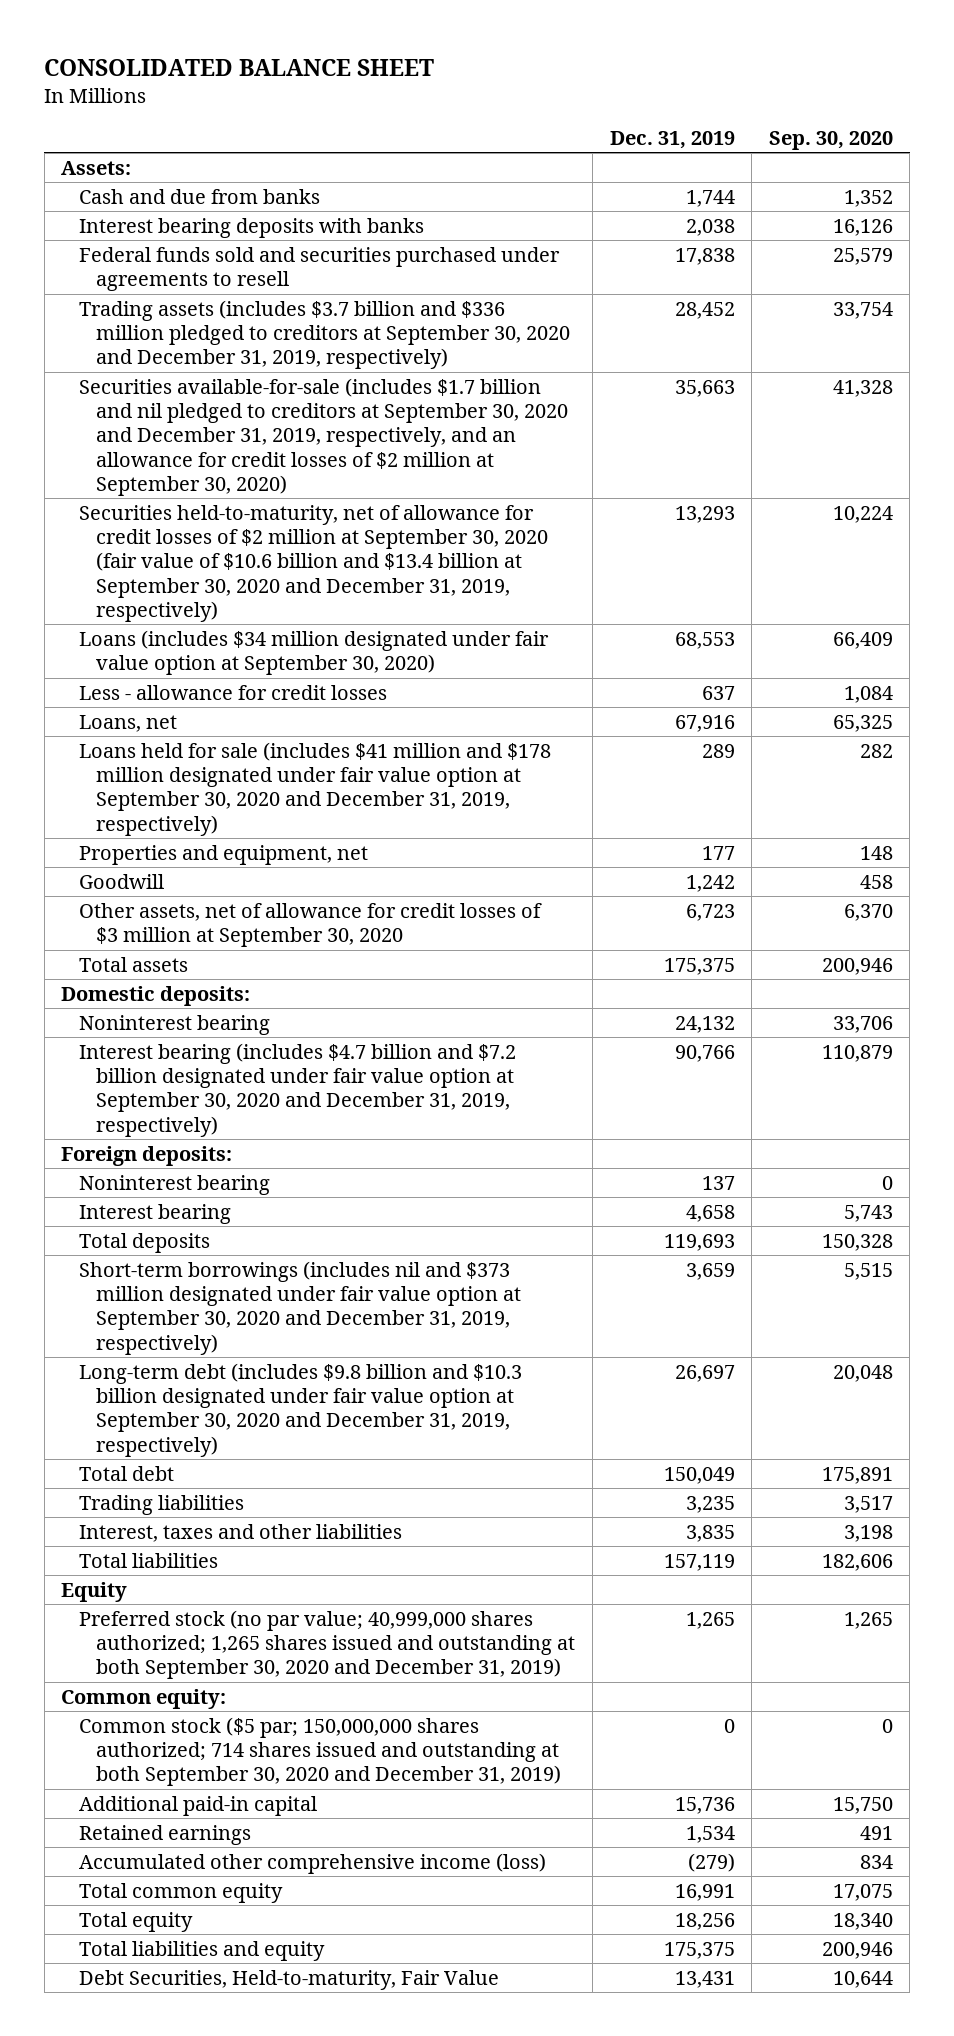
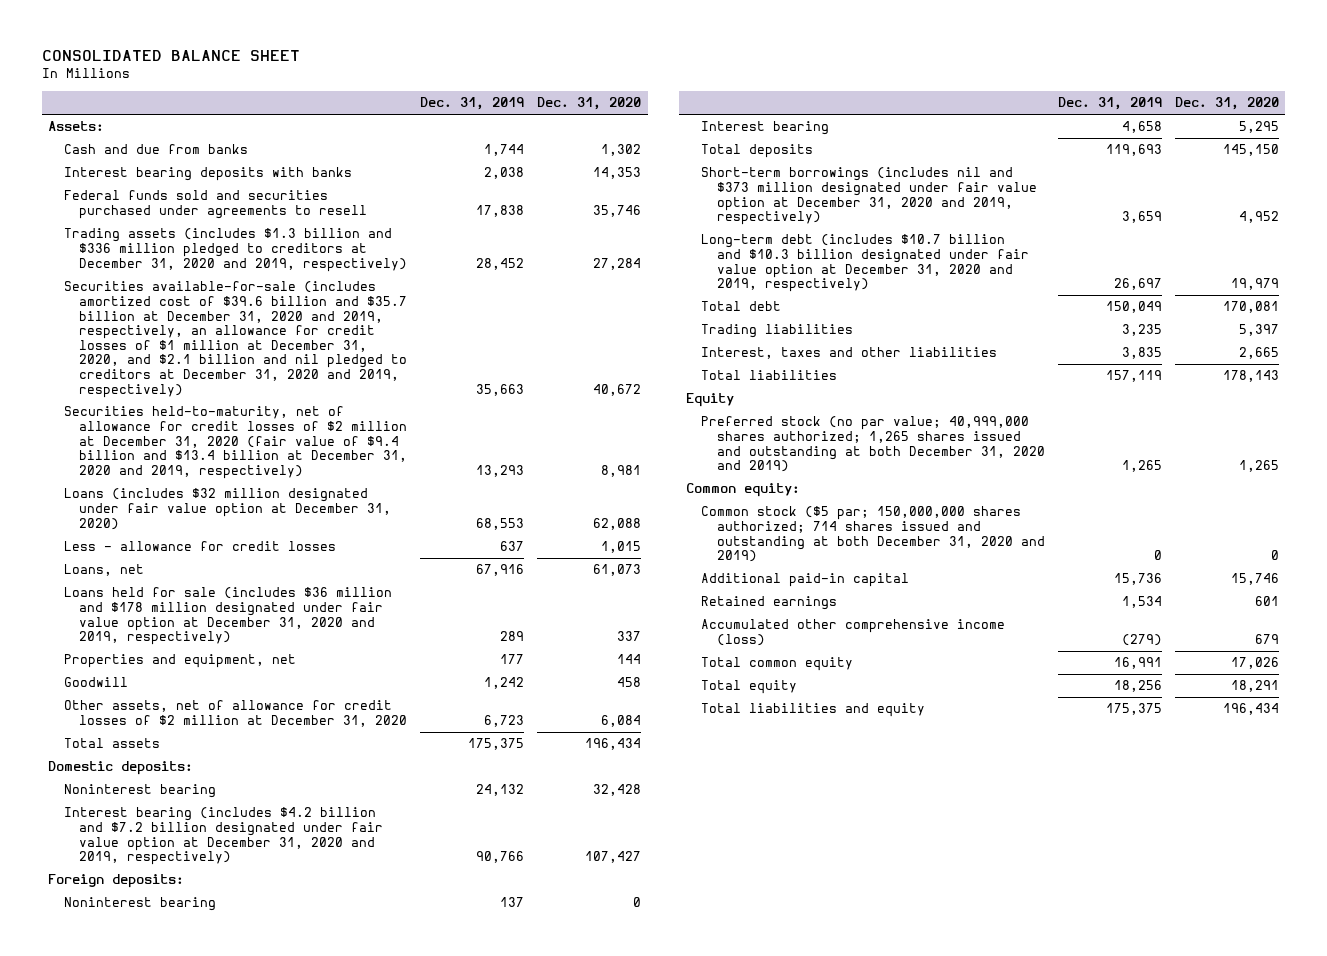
- | Dec. 31, 2019 | Sep. 30, 2020
+ | Dec. 31, 2019 | Dec. 31, 2020
- Trading assets (includes $3.7 billion and $336 million pledged to creditors at September 30, 2020 and December 31, 2019, respectively) | 28,452 | 33,754
- Securities available-for-sale (includes $1.7 billion and nil pledged to creditors at September 30, 2020 and December 31, 2019, respectively, and an allowance for credit losses of $2 million at September 30, 2020) | 35,663 | 41,328
- Securities held-to-maturity, net of allowance for credit losses of $2 million at September 30, 2020 (fair value of $10.6 billion and $13.4 billion at September 30, 2020 and December 31, 2019, respectively) | 13,293 | 10,224
- Loans (includes $34 million designated under fair value option at September 30, 2020) | 68,553 | 66,409
+ Trading assets (includes $1.3 billion and $336 million pledged to creditors at December 31, 2020 and 2019, respectively) | 28,452 | 27,284
+ Securities available-for-sale (includes amortized cost of $39.6 billion and $35.7 billion at December 31, 2020 and 2019, respectively, an allowance for credit losses of $1 million at December 31, 2020, and $2.1 billion and nil pledged to creditors at December 31, 2020 and 2019, respectively) | 35,663 | 40,672
+ Securities held-to-maturity, net of allowance for credit losses of $2 million at December 31, 2020 (fair value of $9.4 billion and $13.4 billion at December 31, 2020 and 2019, respectively) | 13,293 | 8,981
+ Loans (includes $32 million designated under fair value option at December 31, 2020) | 68,553 | 62,088
- Loans held for sale (includes $41 million and $178 million designated under fair value option at September 30, 2020 and December 31, 2019, respectively) | 289 | 282
+ Loans held for sale (includes $36 million and $178 million designated under fair value option at December 31, 2020 and 2019, respectively) | 289 | 337
- Other assets, net of allowance for credit losses of $3 million at September 30, 2020 | 6,723 | 6,370
+ Other assets, net of allowance for credit losses of $2 million at December 31, 2020 | 6,723 | 6,084
- Interest bearing (includes $4.7 billion and $7.2 billion designated under fair value option at September 30, 2020 and December 31, 2019, respectively) | 90,766 | 110,879
+ Interest bearing (includes $4.2 billion and $7.2 billion designated under fair value option at December 31, 2020 and 2019, respectively) | 90,766 | 107,427
- Short-term borrowings (includes nil and $373 million designated under fair value option at September 30, 2020 and December 31, 2019, respectively) | 3,659 | 5,515
- Long-term debt (includes $9.8 billion and $10.3 billion designated under fair value option at September 30, 2020 and December 31, 2019, respectively) | 26,697 | 20,048
+ Short-term borrowings (includes nil and $373 million designated under fair value option at December 31, 2020 and 2019, respectively) | 3,659 | 4,952
+ Long-term debt (includes $10.7 billion and $10.3 billion designated under fair value option at December 31, 2020 and 2019, respectively) | 26,697 | 19,979
- Preferred stock (no par value; 40,999,000 shares authorized; 1,265 shares issued and outstanding at both September 30, 2020 and December 31, 2019) | 1,265 | 1,265
+ Preferred stock (no par value; 40,999,000 shares authorized; 1,265 shares issued and outstanding at both December 31, 2020 and 2019) | 1,265 | 1,265
- Common stock ($5 par; 150,000,000 shares authorized; 714 shares issued and outstanding at both September 30, 2020 and December 31, 2019) | 0 | 0
+ Common stock ($5 par; 150,000,000 shares authorized; 714 shares issued and outstanding at both December 31, 2020 and 2019) | 0 | 0
- Debt Securities, Held-to-maturity, Fair Value | 13,431 | 10,644

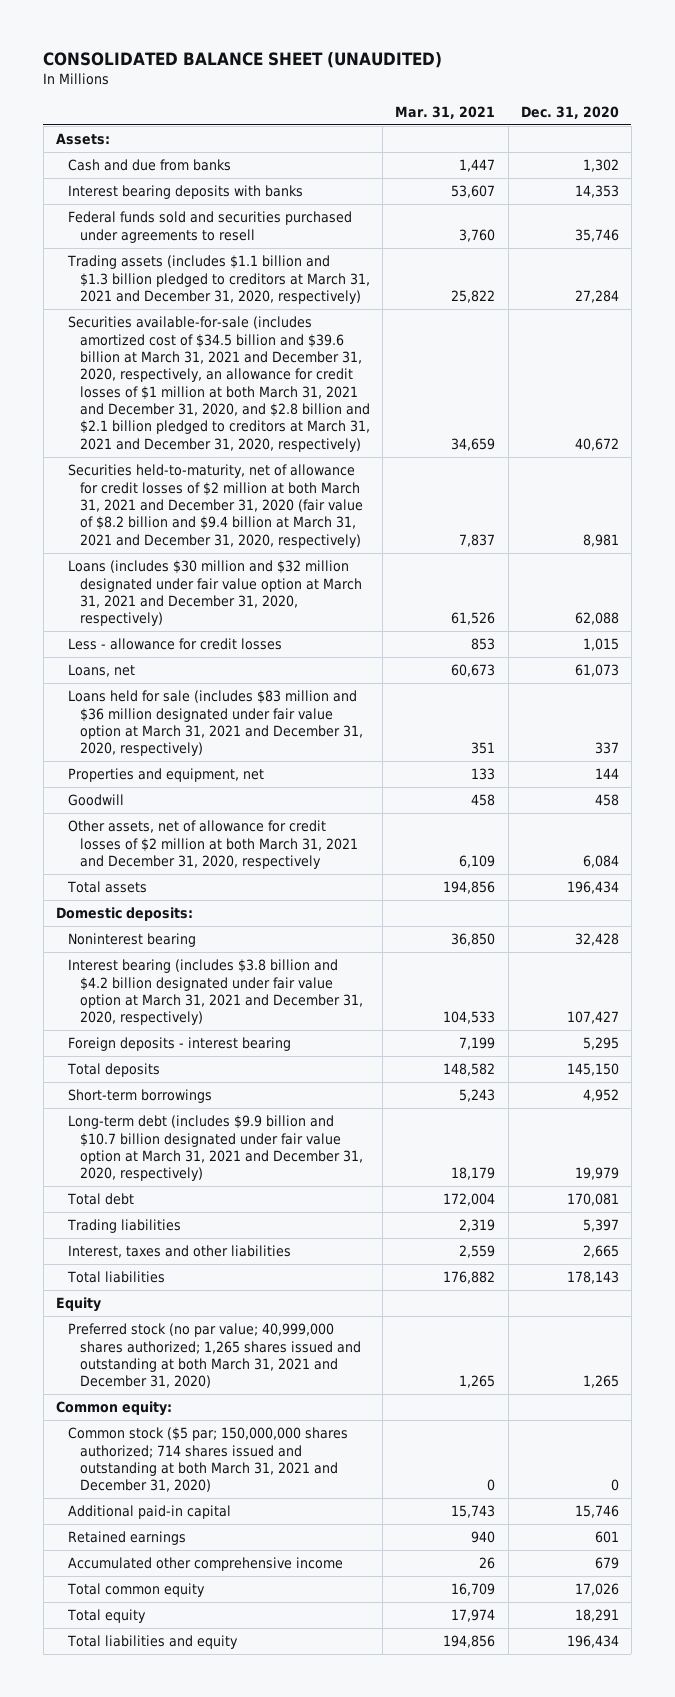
- CONSOLIDATED BALANCE SHEET
+ CONSOLIDATED BALANCE SHEET (UNAUDITED)
- | Dec. 31, 2019 | Dec. 31, 2020
+ | Mar. 31, 2021 | Dec. 31, 2020
- Trading assets (includes $1.3 billion and $336 million pledged to creditors at December 31, 2020 and 2019, respectively) | 28,452 | 27,284
- Securities available-for-sale (includes amortized cost of $39.6 billion and $35.7 billion at December 31, 2020 and 2019, respectively, an allowance for credit losses of $1 million at December 31, 2020, and $2.1 billion and nil pledged to creditors at December 31, 2020 and 2019, respectively) | 35,663 | 40,672
- Securities held-to-maturity, net of allowance for credit losses of $2 million at December 31, 2020 (fair value of $9.4 billion and $13.4 billion at December 31, 2020 and 2019, respectively) | 13,293 | 8,981
- Loans (includes $32 million designated under fair value option at December 31, 2020) | 68,553 | 62,088
+ Trading assets (includes $1.1 billion and $1.3 billion pledged to creditors at March 31, 2021 and December 31, 2020, respectively) | 25,822 | 27,284
+ Securities available-for-sale (includes amortized cost of $34.5 billion and $39.6 billion at March 31, 2021 and December 31, 2020, respectively, an allowance for credit losses of $1 million at both March 31, 2021 and December 31, 2020, and $2.8 billion and $2.1 billion pledged to creditors at March 31, 2021 and December 31, 2020, respectively) | 34,659 | 40,672
+ Securities held-to-maturity, net of allowance for credit losses of $2 million at both March 31, 2021 and December 31, 2020 (fair value of $8.2 billion and $9.4 billion at March 31, 2021 and December 31, 2020, respectively) | 7,837 | 8,981
+ Loans (includes $30 million and $32 million designated under fair value option at March 31, 2021 and December 31, 2020, respectively) | 61,526 | 62,088
- Loans held for sale (includes $36 million and $178 million designated under fair value option at December 31, 2020 and 2019, respectively) | 289 | 337
+ Loans held for sale (includes $83 million and $36 million designated under fair value option at March 31, 2021 and December 31, 2020, respectively) | 351 | 337
- Other assets, net of allowance for credit losses of $2 million at December 31, 2020 | 6,723 | 6,084
+ Other assets, net of allowance for credit losses of $2 million at both March 31, 2021 and December 31, 2020, respectively | 6,109 | 6,084
- Interest bearing (includes $4.2 billion and $7.2 billion designated under fair value option at December 31, 2020 and 2019, respectively) | 90,766 | 107,427
- Foreign deposits:
- Noninterest bearing | 137 | 0
- Interest bearing | 4,658 | 5,295
+ Interest bearing (includes $3.8 billion and $4.2 billion designated under fair value option at March 31, 2021 and December 31, 2020, respectively) | 104,533 | 107,427
+ Foreign deposits - interest bearing | 7,199 | 5,295
- Short-term borrowings (includes nil and $373 million designated under fair value option at December 31, 2020 and 2019, respectively) | 3,659 | 4,952
- Long-term debt (includes $10.7 billion and $10.3 billion designated under fair value option at December 31, 2020 and 2019, respectively) | 26,697 | 19,979
+ Short-term borrowings | 5,243 | 4,952
+ Long-term debt (includes $9.9 billion and $10.7 billion designated under fair value option at March 31, 2021 and December 31, 2020, respectively) | 18,179 | 19,979
- Preferred stock (no par value; 40,999,000 shares authorized; 1,265 shares issued and outstanding at both December 31, 2020 and 2019) | 1,265 | 1,265
+ Preferred stock (no par value; 40,999,000 shares authorized; 1,265 shares issued and outstanding at both March 31, 2021 and December 31, 2020) | 1,265 | 1,265
- Common stock ($5 par; 150,000,000 shares authorized; 714 shares issued and outstanding at both December 31, 2020 and 2019) | 0 | 0
+ Common stock ($5 par; 150,000,000 shares authorized; 714 shares issued and outstanding at both March 31, 2021 and December 31, 2020) | 0 | 0
- Accumulated other comprehensive income (loss) | (279) | 679
+ Accumulated other comprehensive income | 26 | 679

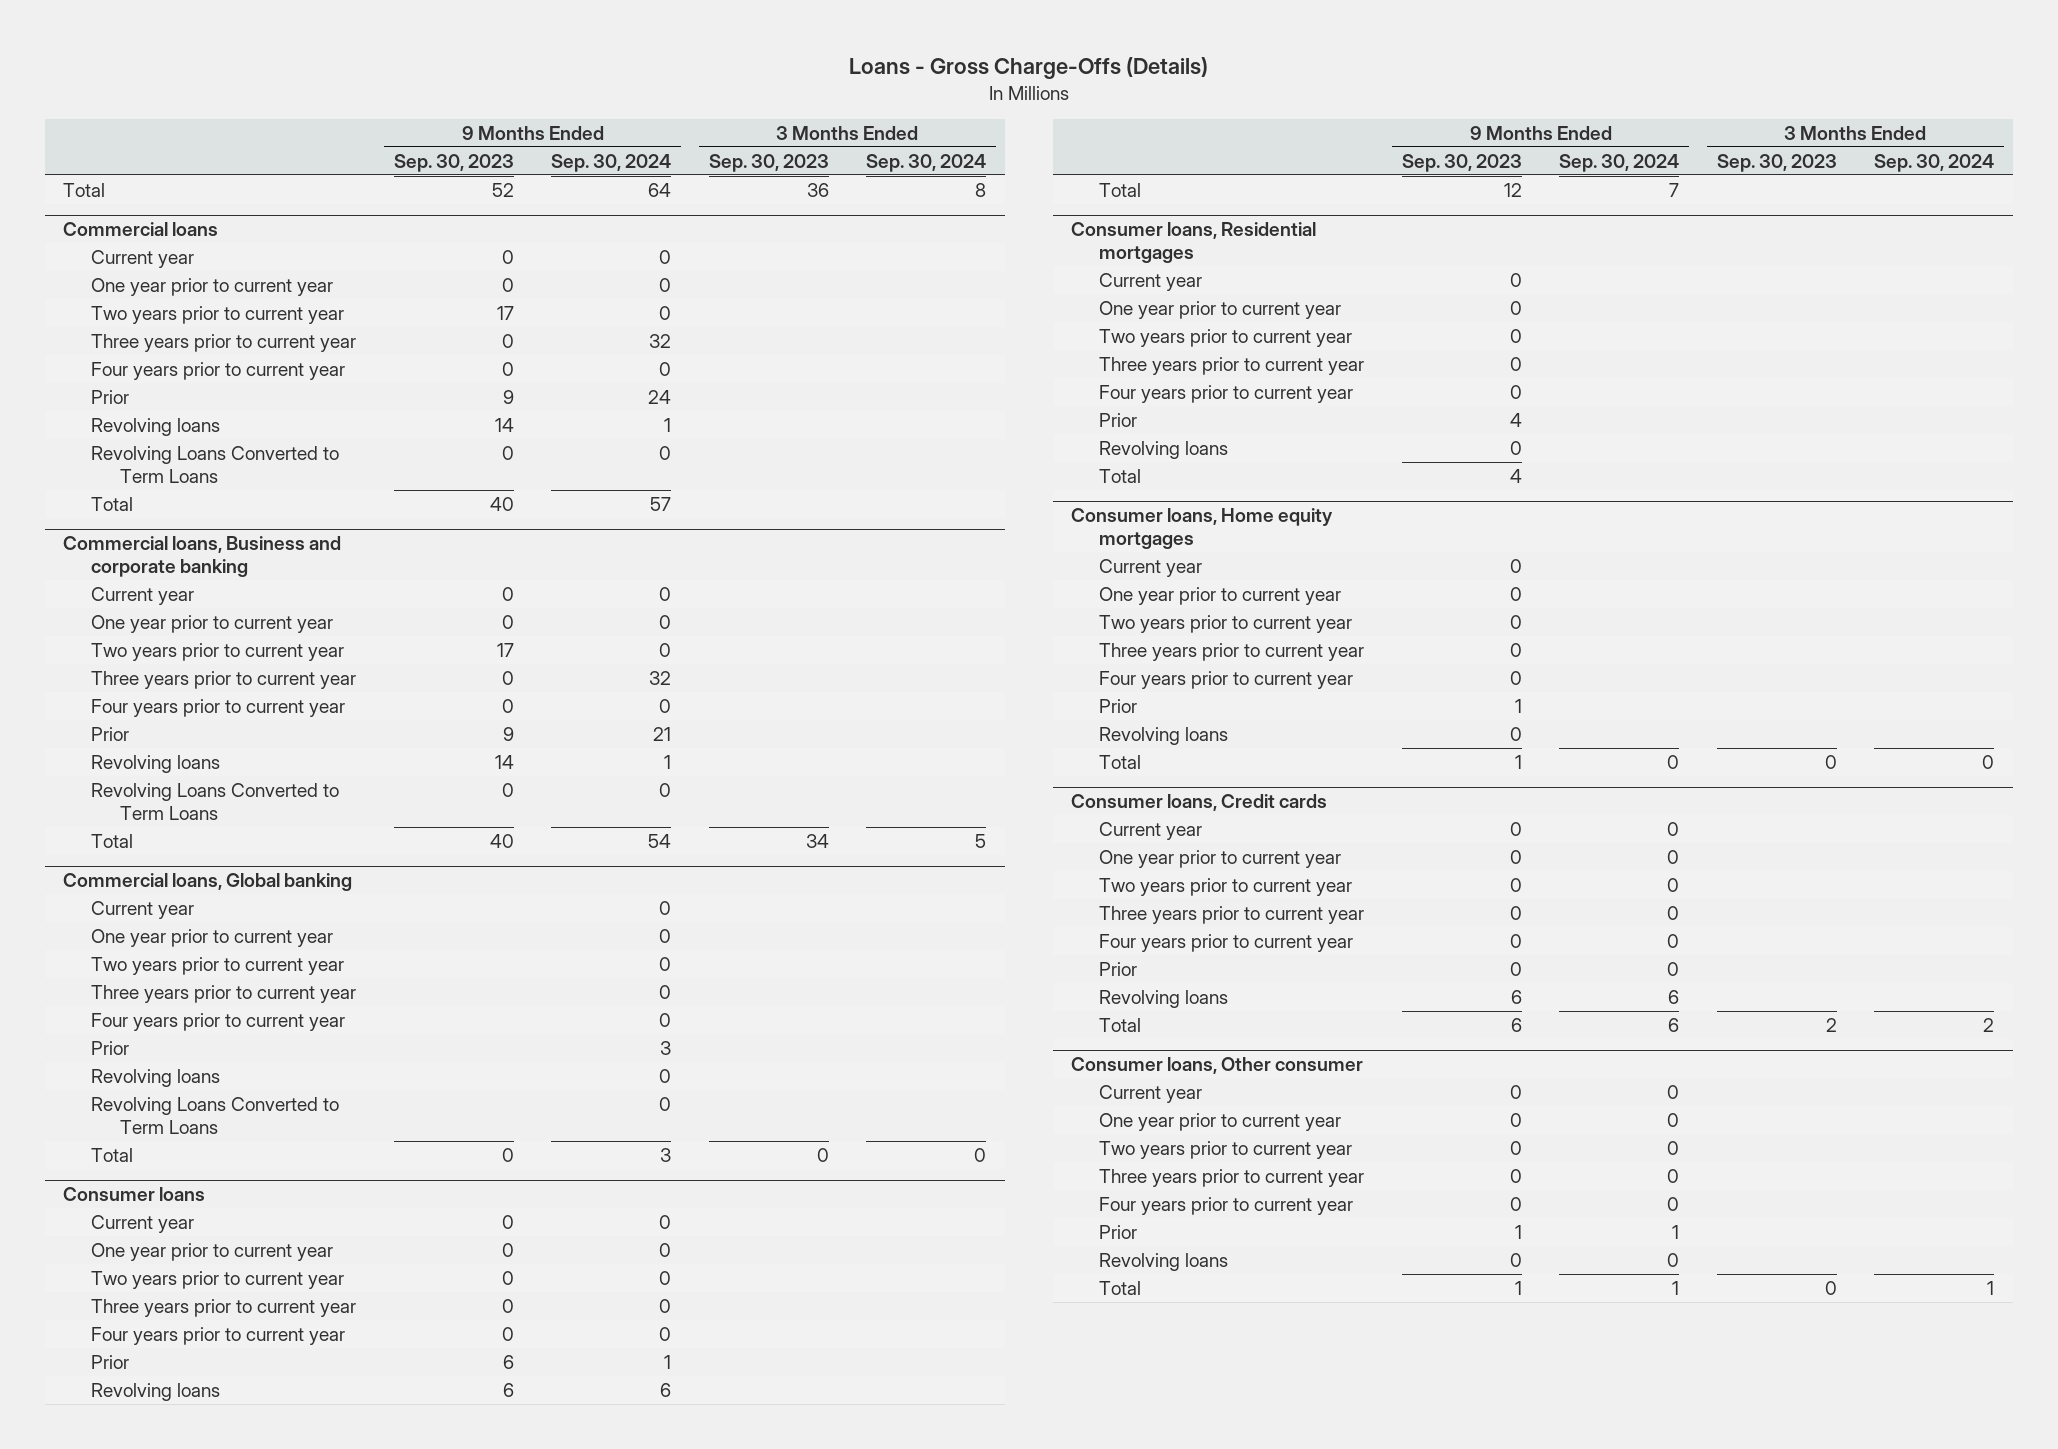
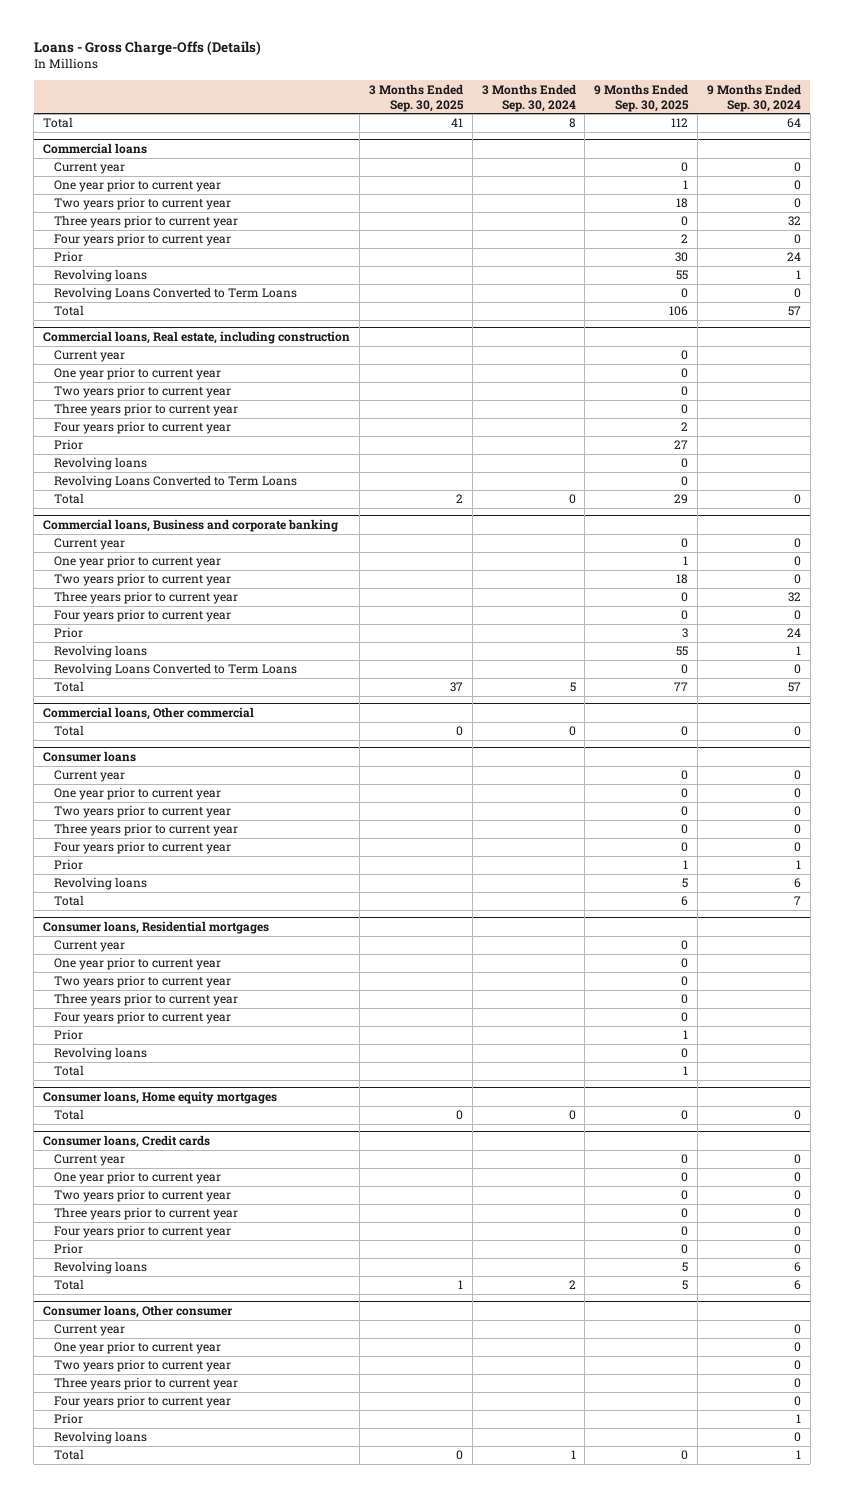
- | 9 Months Ended Sep. 30, 2023 | 9 Months Ended Sep. 30, 2024 | 3 Months Ended Sep. 30, 2023 | 3 Months Ended Sep. 30, 2024
+ | 3 Months Ended Sep. 30, 2025 | 3 Months Ended Sep. 30, 2024 | 9 Months Ended Sep. 30, 2025 | 9 Months Ended Sep. 30, 2024
+ Commercial loans, Real estate, including construction
+ Current year | | | 0 |
+ One year prior to current year | | | 0 |
+ Two years prior to current year | | | 0 |
+ Three years prior to current year | | | 0 |
+ Four years prior to current year | | | 2 |
+ Prior | | | 27 |
+ Revolving loans | | | 0 |
+ Revolving Loans Converted to Term Loans | | | 0 |
+ Total | 2 | 0 | 29 | 0
@ Commercial loans, Business and corporate banking
- Prior | 9 | 21 | |
+ Prior | | | 3 | 24
- Total | 40 | 54 | 34 | 5
- Commercial loans, Global banking
- Current year | | 0 | |
- One year prior to current year | | 0 | |
- Two years prior to current year | | 0 | |
- Three years prior to current year | | 0 | |
- Four years prior to current year | | 0 | |
- Prior | | 3 | |
- Revolving loans | | 0 | |
- Revolving Loans Converted to Term Loans | | 0 | |
- Total | 0 | 3 | 0 | 0
@ Commercial loans, Business and corporate banking
+ Total | 37 | 5 | 77 | 57
+ Commercial loans, Other commercial
+ Total | 0 | 0 | 0 | 0
@ Consumer loans, Home equity mortgages
- Current year | 0 | | |
- One year prior to current year | 0 | | |
- Two years prior to current year | 0 | | |
- Three years prior to current year | 0 | | |
- Four years prior to current year | 0 | | |
- Prior | 1 | | |
- Revolving loans | 0 | | |

